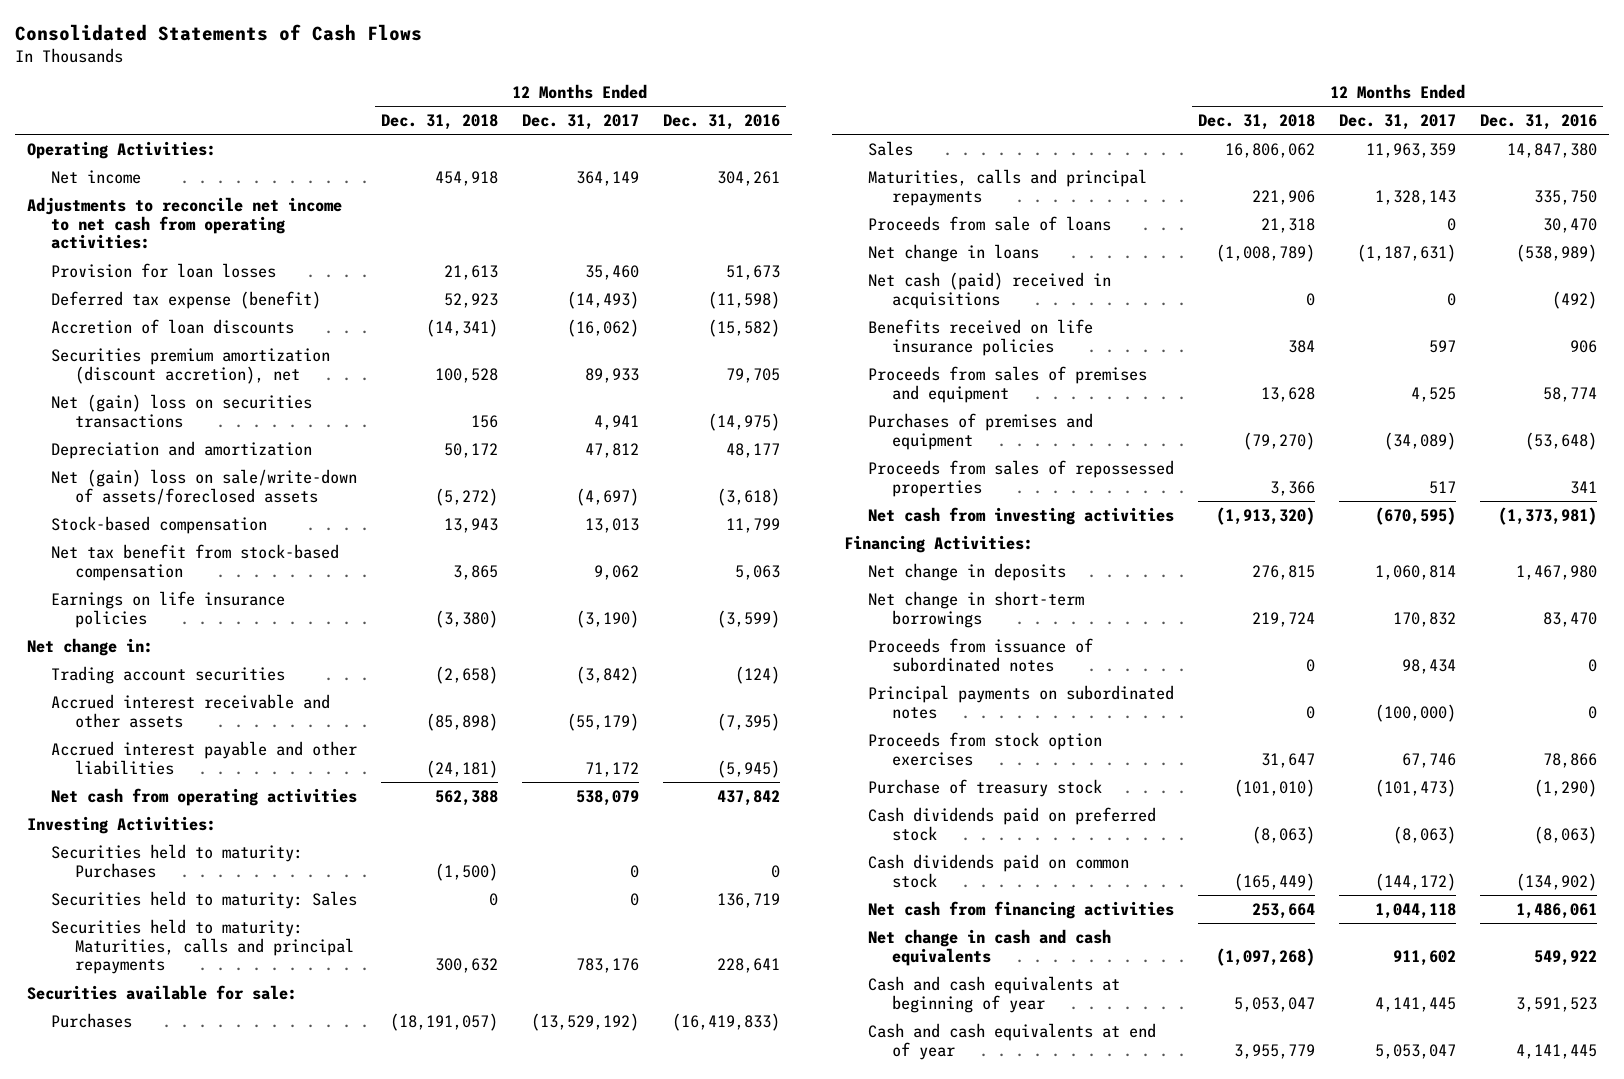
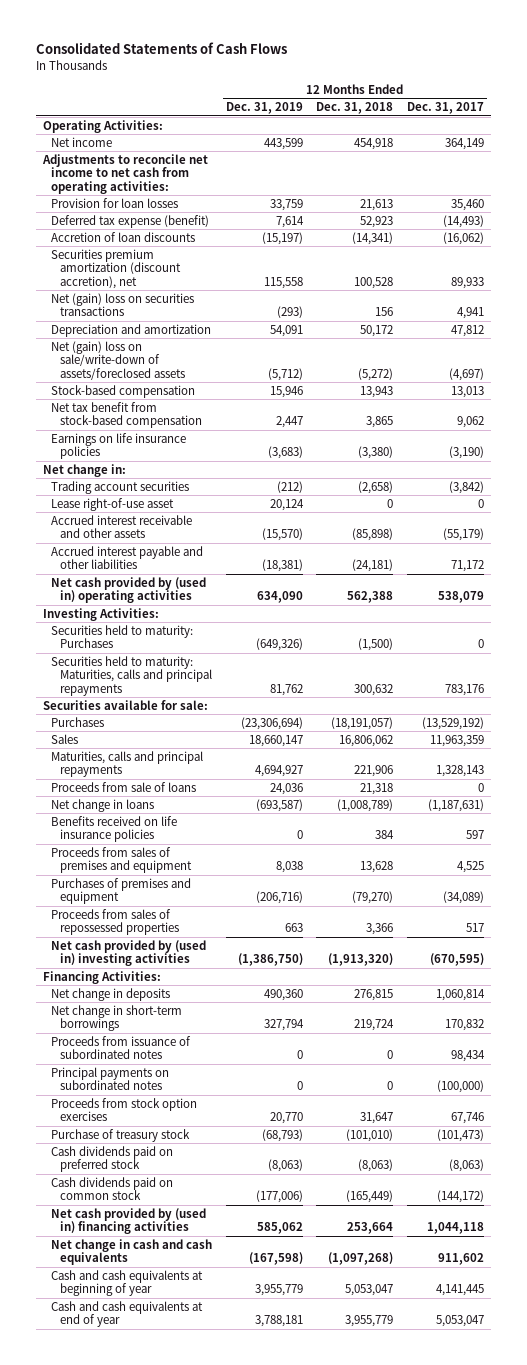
- | 12 Months Ended Dec. 31, 2018 | 12 Months Ended Dec. 31, 2017 | 12 Months Ended Dec. 31, 2016
+ | 12 Months Ended Dec. 31, 2019 | 12 Months Ended Dec. 31, 2018 | 12 Months Ended Dec. 31, 2017
+ Lease right-of-use asset | 20,124 | 0 | 0
- Net cash from operating activities | 562,388 | 538,079 | 437,842
+ Net cash provided by (used in) operating activities | 634,090 | 562,388 | 538,079
- Securities held to maturity: Sales | 0 | 0 | 136,719
- Net cash (paid) received in acquisitions | 0 | 0 | (492)
- Net cash from investing activities | (1,913,320) | (670,595) | (1,373,981)
+ Net cash provided by (used in) investing activities | (1,386,750) | (1,913,320) | (670,595)
- Net cash from financing activities | 253,664 | 1,044,118 | 1,486,061
+ Net cash provided by (used in) financing activities | 585,062 | 253,664 | 1,044,118

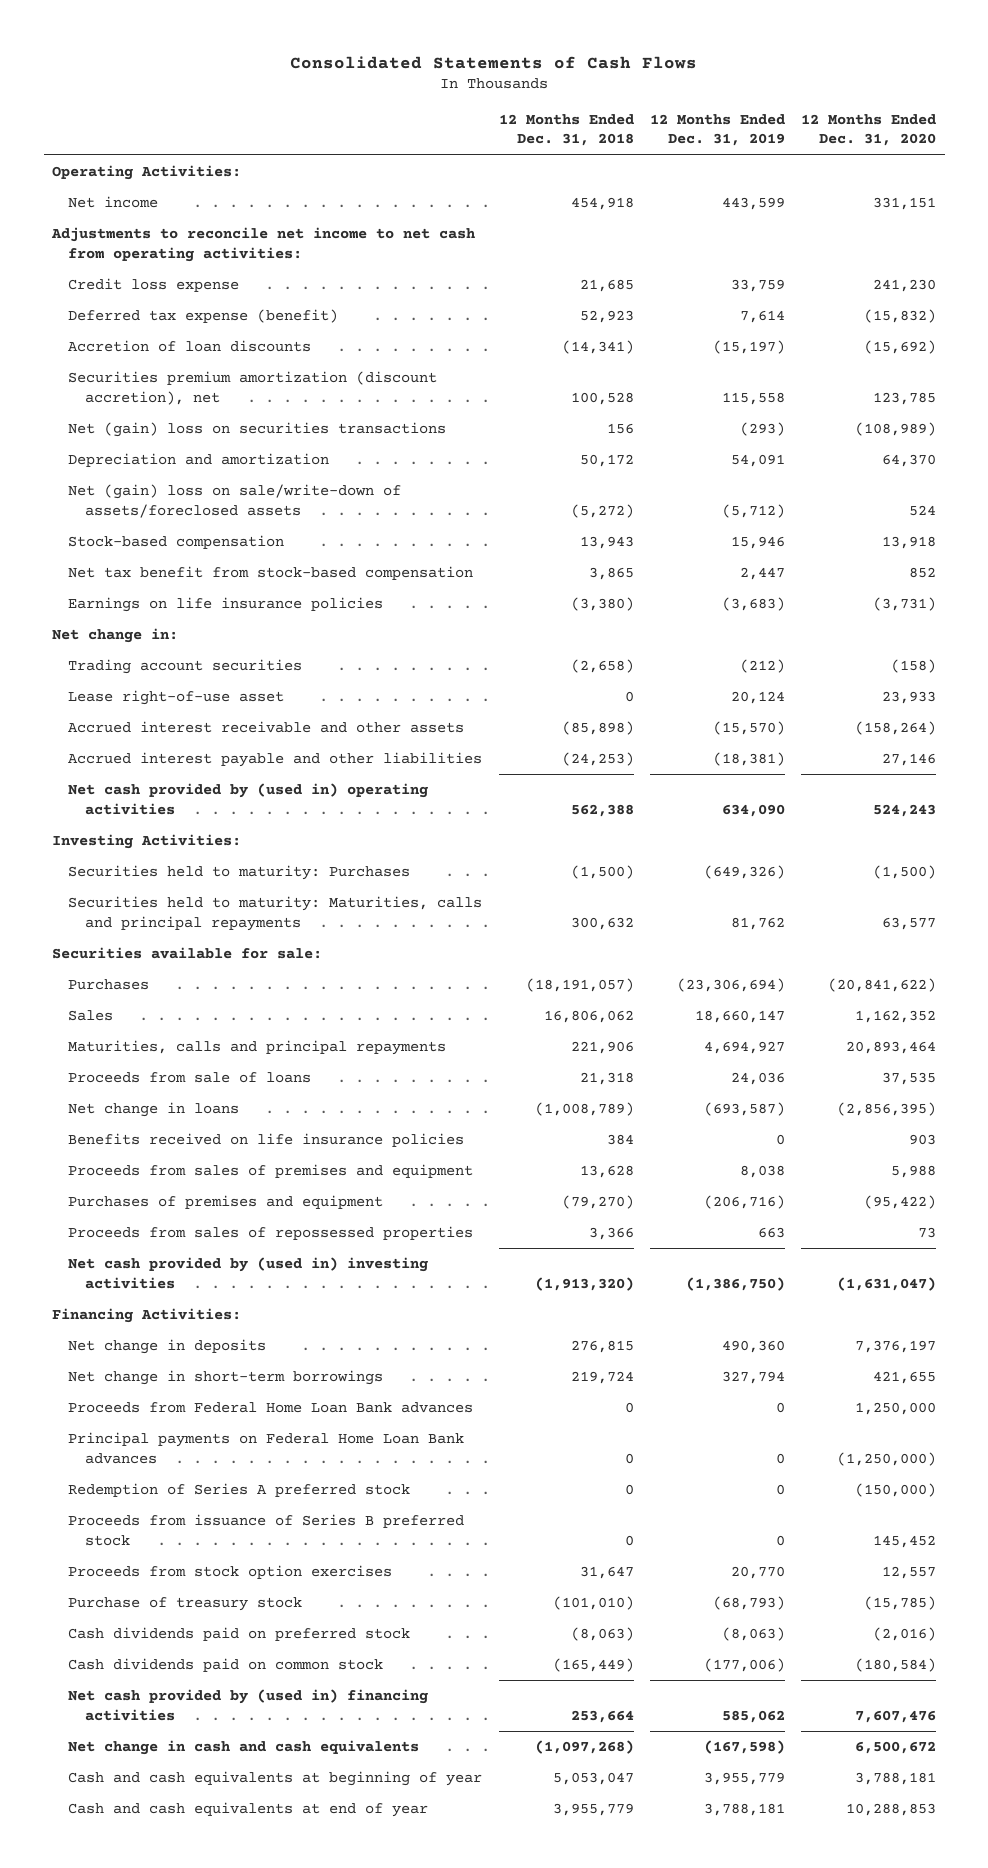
- | 12 Months Ended Dec. 31, 2019 | 12 Months Ended Dec. 31, 2018 | 12 Months Ended Dec. 31, 2017
+ | 12 Months Ended Dec. 31, 2018 | 12 Months Ended Dec. 31, 2019 | 12 Months Ended Dec. 31, 2020
- Provision for loan losses | 33,759 | 21,613 | 35,460
+ Credit loss expense | 21,685 | 33,759 | 241,230
- Accrued interest payable and other liabilities | (18,381) | (24,181) | 71,172
+ Accrued interest payable and other liabilities | (24,253) | (18,381) | 27,146
- Proceeds from issuance of subordinated notes | 0 | 0 | 98,434
- Principal payments on subordinated notes | 0 | 0 | (100,000)
+ Proceeds from Federal Home Loan Bank advances | 0 | 0 | 1,250,000
+ Principal payments on Federal Home Loan Bank advances | 0 | 0 | (1,250,000)
+ Redemption of Series A preferred stock | 0 | 0 | (150,000)
+ Proceeds from issuance of Series B preferred stock | 0 | 0 | 145,452

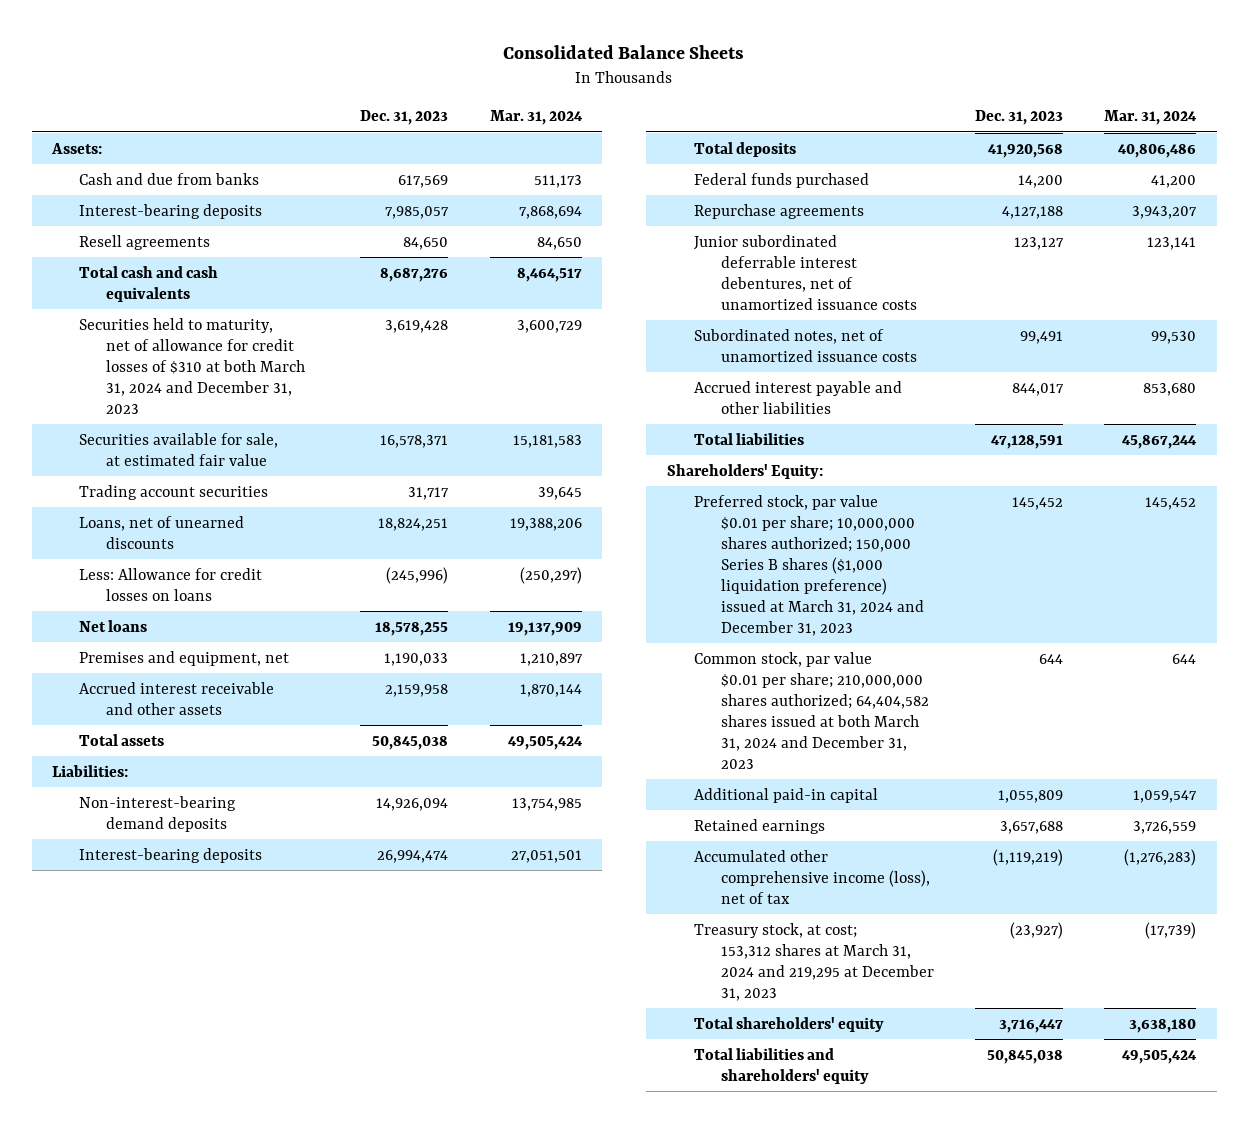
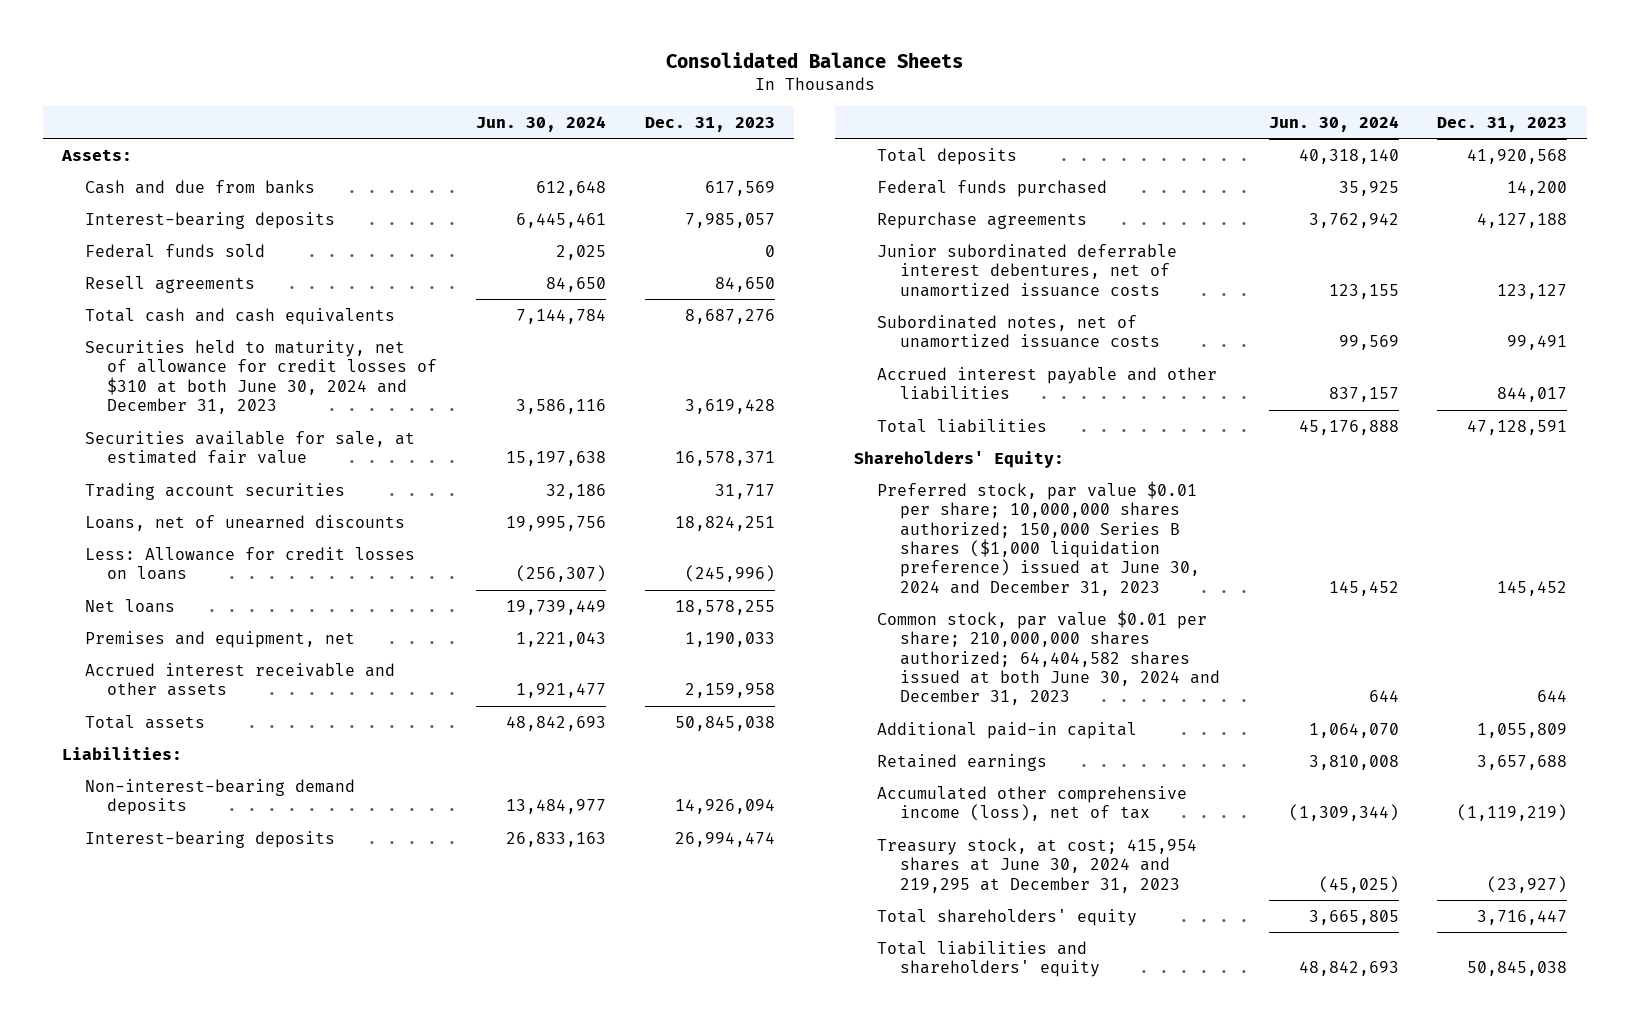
- | Dec. 31, 2023 | Mar. 31, 2024
+ | Jun. 30, 2024 | Dec. 31, 2023
+ Federal funds sold | 2,025 | 0
- Securities held to maturity, net of allowance for credit losses of $310 at both March 31, 2024 and December 31, 2023 | 3,619,428 | 3,600,729
+ Securities held to maturity, net of allowance for credit losses of $310 at both June 30, 2024 and December 31, 2023 | 3,586,116 | 3,619,428
- Preferred stock, par value $0.01 per share; 10,000,000 shares authorized; 150,000 Series B shares ($1,000 liquidation preference) issued at March 31, 2024 and December 31, 2023 | 145,452 | 145,452
- Common stock, par value $0.01 per share; 210,000,000 shares authorized; 64,404,582 shares issued at both March 31, 2024 and December 31, 2023 | 644 | 644
+ Preferred stock, par value $0.01 per share; 10,000,000 shares authorized; 150,000 Series B shares ($1,000 liquidation preference) issued at June 30, 2024 and December 31, 2023 | 145,452 | 145,452
+ Common stock, par value $0.01 per share; 210,000,000 shares authorized; 64,404,582 shares issued at both June 30, 2024 and December 31, 2023 | 644 | 644
- Treasury stock, at cost; 153,312 shares at March 31, 2024 and 219,295 at December 31, 2023 | (23,927) | (17,739)
+ Treasury stock, at cost; 415,954 shares at June 30, 2024 and 219,295 at December 31, 2023 | (45,025) | (23,927)

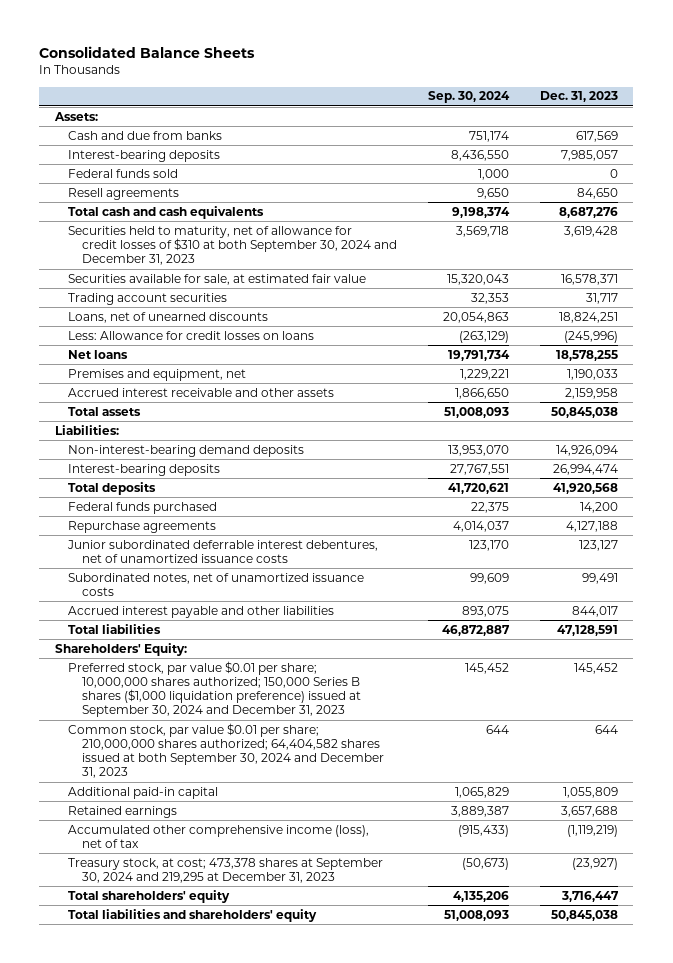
- | Jun. 30, 2024 | Dec. 31, 2023
+ | Sep. 30, 2024 | Dec. 31, 2023
- Securities held to maturity, net of allowance for credit losses of $310 at both June 30, 2024 and December 31, 2023 | 3,586,116 | 3,619,428
+ Securities held to maturity, net of allowance for credit losses of $310 at both September 30, 2024 and December 31, 2023 | 3,569,718 | 3,619,428
- Preferred stock, par value $0.01 per share; 10,000,000 shares authorized; 150,000 Series B shares ($1,000 liquidation preference) issued at June 30, 2024 and December 31, 2023 | 145,452 | 145,452
- Common stock, par value $0.01 per share; 210,000,000 shares authorized; 64,404,582 shares issued at both June 30, 2024 and December 31, 2023 | 644 | 644
+ Preferred stock, par value $0.01 per share; 10,000,000 shares authorized; 150,000 Series B shares ($1,000 liquidation preference) issued at September 30, 2024 and December 31, 2023 | 145,452 | 145,452
+ Common stock, par value $0.01 per share; 210,000,000 shares authorized; 64,404,582 shares issued at both September 30, 2024 and December 31, 2023 | 644 | 644
- Treasury stock, at cost; 415,954 shares at June 30, 2024 and 219,295 at December 31, 2023 | (45,025) | (23,927)
+ Treasury stock, at cost; 473,378 shares at September 30, 2024 and 219,295 at December 31, 2023 | (50,673) | (23,927)

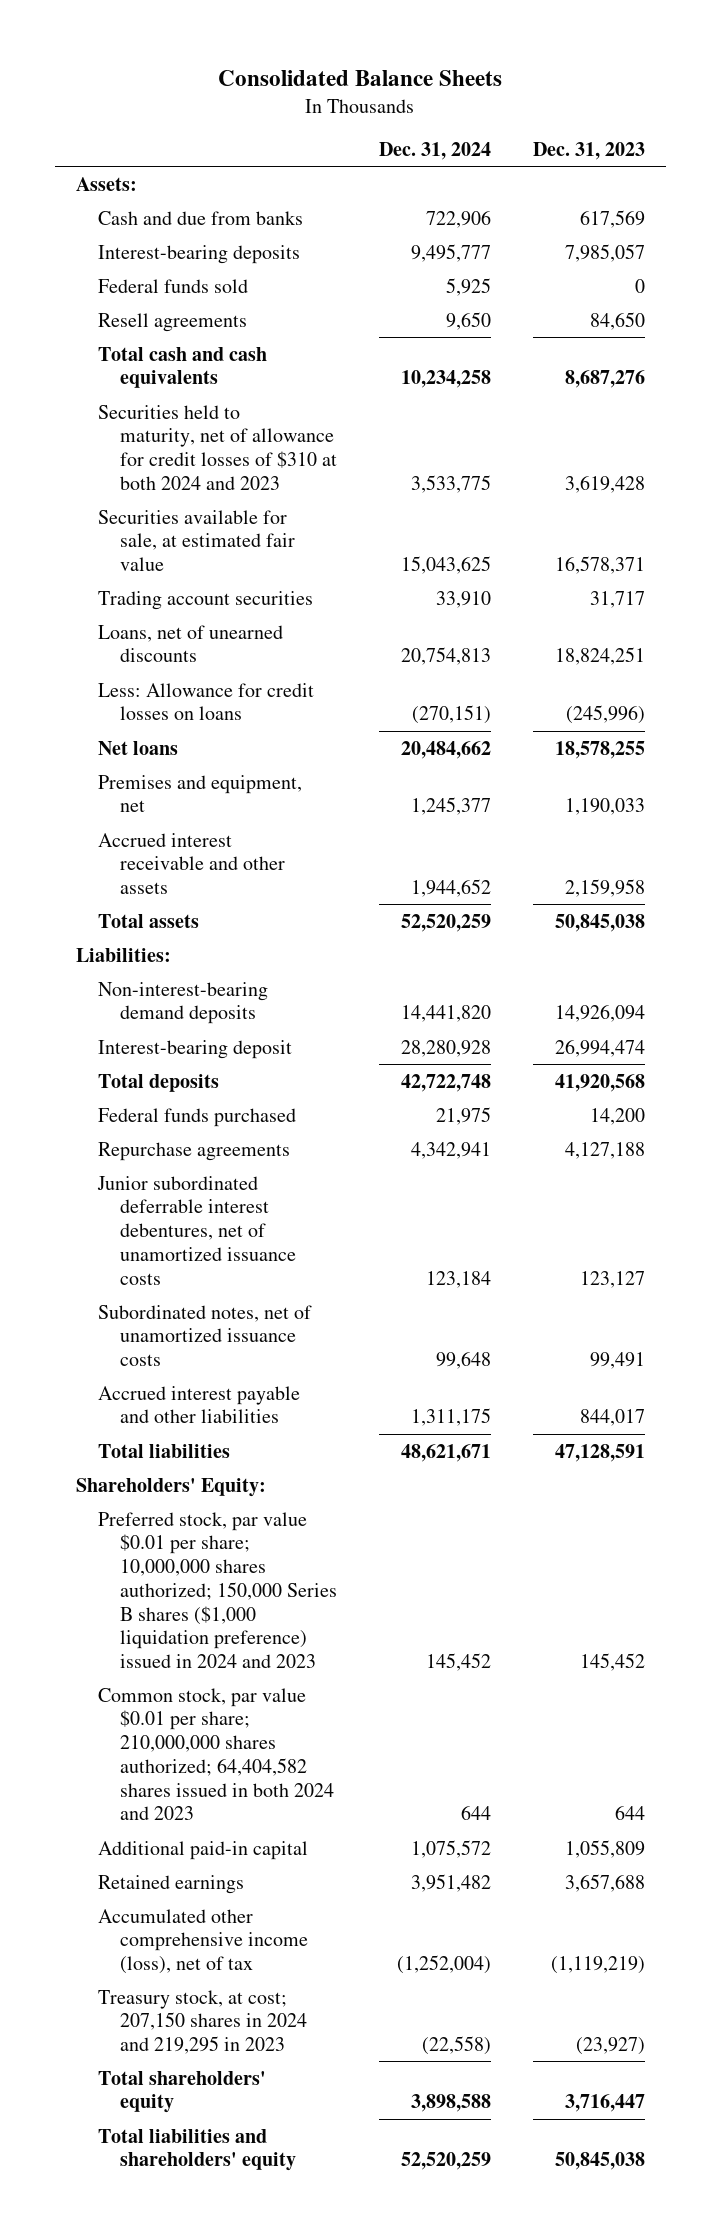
- | Sep. 30, 2024 | Dec. 31, 2023
+ | Dec. 31, 2024 | Dec. 31, 2023
- Securities held to maturity, net of allowance for credit losses of $310 at both September 30, 2024 and December 31, 2023 | 3,569,718 | 3,619,428
+ Securities held to maturity, net of allowance for credit losses of $310 at both 2024 and 2023 | 3,533,775 | 3,619,428
- Interest-bearing deposits | 27,767,551 | 26,994,474
+ Interest-bearing deposit | 28,280,928 | 26,994,474
- Preferred stock, par value $0.01 per share; 10,000,000 shares authorized; 150,000 Series B shares ($1,000 liquidation preference) issued at September 30, 2024 and December 31, 2023 | 145,452 | 145,452
- Common stock, par value $0.01 per share; 210,000,000 shares authorized; 64,404,582 shares issued at both September 30, 2024 and December 31, 2023 | 644 | 644
+ Preferred stock, par value $0.01 per share; 10,000,000 shares authorized; 150,000 Series B shares ($1,000 liquidation preference) issued in 2024 and 2023 | 145,452 | 145,452
+ Common stock, par value $0.01 per share; 210,000,000 shares authorized; 64,404,582 shares issued in both 2024 and 2023 | 644 | 644
- Treasury stock, at cost; 473,378 shares at September 30, 2024 and 219,295 at December 31, 2023 | (50,673) | (23,927)
+ Treasury stock, at cost; 207,150 shares in 2024 and 219,295 in 2023 | (22,558) | (23,927)

